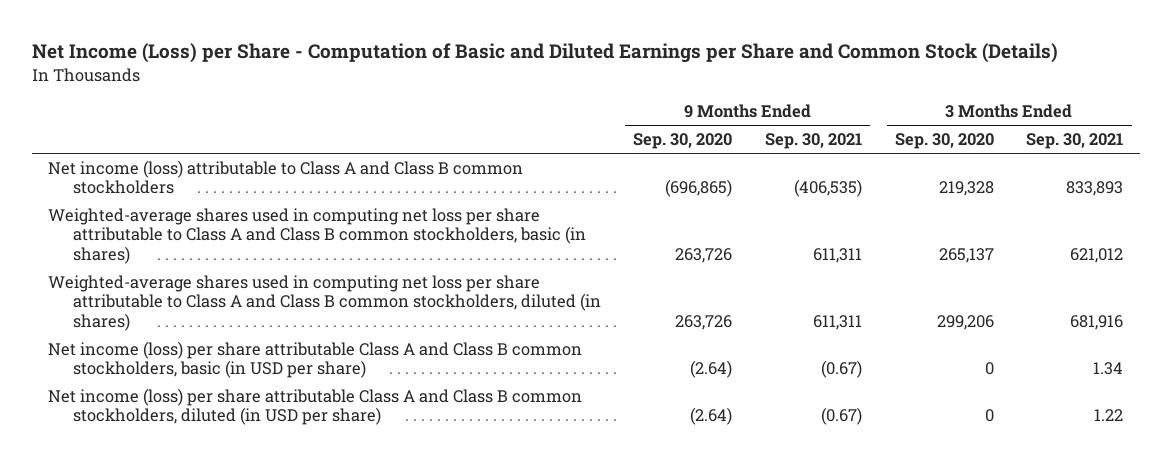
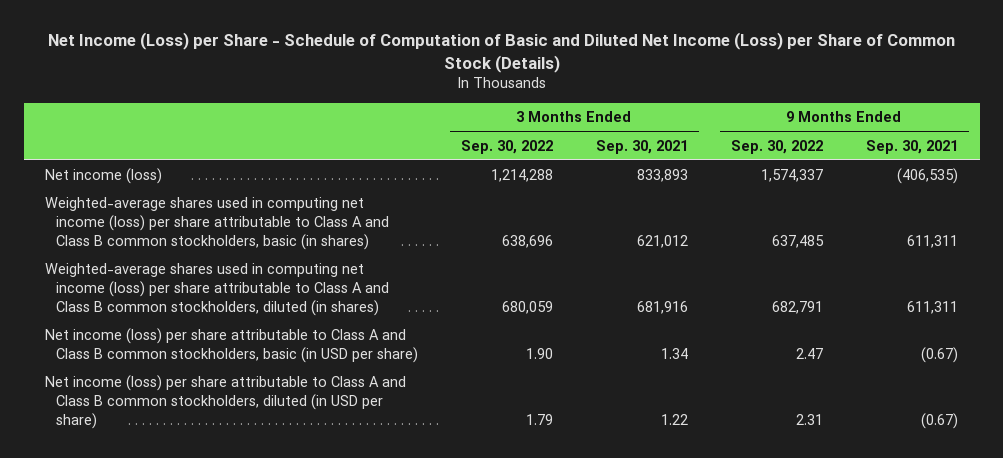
- Net Income (Loss) per Share - Computation of Basic and Diluted Earnings per Share and Common Stock (Details)
+ Net Income (Loss) per Share - Schedule of Computation of Basic and Diluted Net Income (Loss) per Share of Common Stock (Details)
- | 9 Months Ended Sep. 30, 2020 | 9 Months Ended Sep. 30, 2021 | 3 Months Ended Sep. 30, 2020 | 3 Months Ended Sep. 30, 2021
+ | 3 Months Ended Sep. 30, 2022 | 3 Months Ended Sep. 30, 2021 | 9 Months Ended Sep. 30, 2022 | 9 Months Ended Sep. 30, 2021
- Net income (loss) attributable to Class A and Class B common stockholders | (696,865) | (406,535) | 219,328 | 833,893
- Weighted-average shares used in computing net loss per share attributable to Class A and Class B common stockholders, basic (in shares) | 263,726 | 611,311 | 265,137 | 621,012
- Weighted-average shares used in computing net loss per share attributable to Class A and Class B common stockholders, diluted (in shares) | 263,726 | 611,311 | 299,206 | 681,916
- Net income (loss) per share attributable Class A and Class B common stockholders, basic (in USD per share) | (2.64) | (0.67) | 0 | 1.34
- Net income (loss) per share attributable Class A and Class B common stockholders, diluted (in USD per share) | (2.64) | (0.67) | 0 | 1.22
+ Net income (loss) | 1,214,288 | 833,893 | 1,574,337 | (406,535)
+ Weighted-average shares used in computing net income (loss) per share attributable to Class A and Class B common stockholders, basic (in shares) | 638,696 | 621,012 | 637,485 | 611,311
+ Weighted-average shares used in computing net income (loss) per share attributable to Class A and Class B common stockholders, diluted (in shares) | 680,059 | 681,916 | 682,791 | 611,311
+ Net income (loss) per share attributable to Class A and Class B common stockholders, basic (in USD per share) | 1.90 | 1.34 | 2.47 | (0.67)
+ Net income (loss) per share attributable to Class A and Class B common stockholders, diluted (in USD per share) | 1.79 | 1.22 | 2.31 | (0.67)

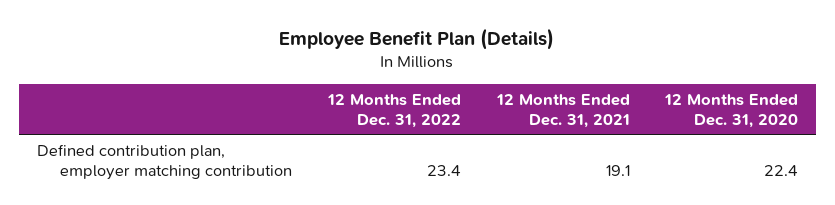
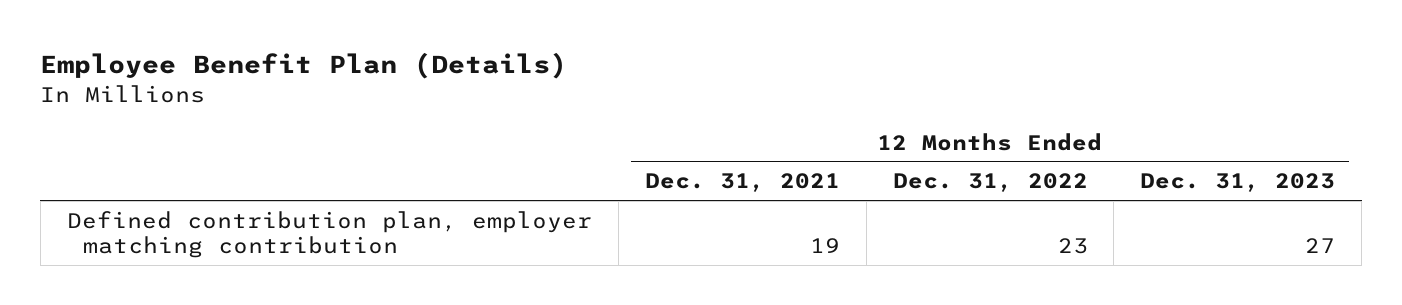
- | 12 Months Ended Dec. 31, 2022 | 12 Months Ended Dec. 31, 2021 | 12 Months Ended Dec. 31, 2020
+ | 12 Months Ended Dec. 31, 2021 | 12 Months Ended Dec. 31, 2022 | 12 Months Ended Dec. 31, 2023
- Defined contribution plan, employer matching contribution | 23.4 | 19.1 | 22.4
+ Defined contribution plan, employer matching contribution | 19 | 23 | 27

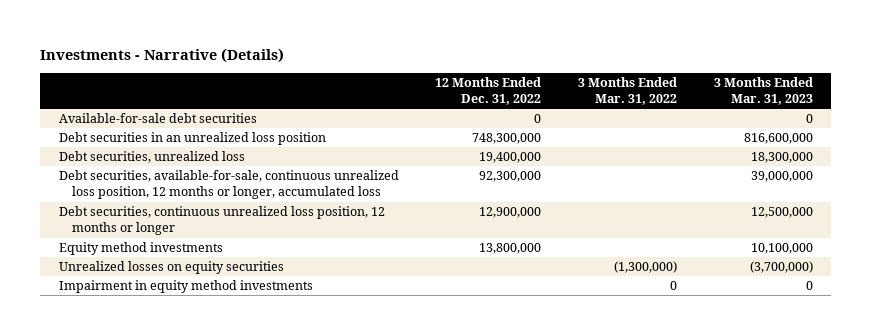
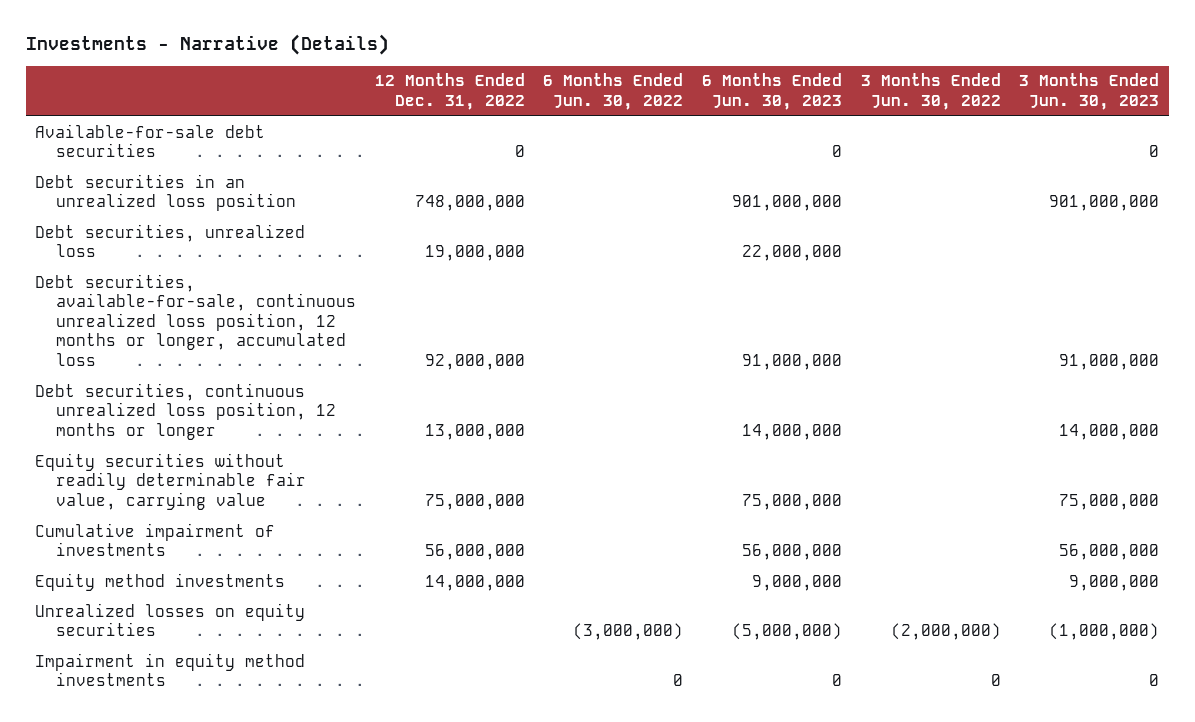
- | 12 Months Ended Dec. 31, 2022 | 3 Months Ended Mar. 31, 2022 | 3 Months Ended Mar. 31, 2023
+ | 12 Months Ended Dec. 31, 2022 | 6 Months Ended Jun. 30, 2022 | 6 Months Ended Jun. 30, 2023 | 3 Months Ended Jun. 30, 2022 | 3 Months Ended Jun. 30, 2023
- Debt securities in an unrealized loss position | 748,300,000 | | 816,600,000
- Debt securities, unrealized loss | 19,400,000 | | 18,300,000
- Debt securities, available-for-sale, continuous unrealized loss position, 12 months or longer, accumulated loss | 92,300,000 | | 39,000,000
- Debt securities, continuous unrealized loss position, 12 months or longer | 12,900,000 | | 12,500,000
- Equity method investments | 13,800,000 | | 10,100,000
+ Debt securities in an unrealized loss position | 748,000,000 | | 901,000,000 | | 901,000,000
+ Debt securities, unrealized loss | 19,000,000 | | 22,000,000 | |
+ Debt securities, available-for-sale, continuous unrealized loss position, 12 months or longer, accumulated loss | 92,000,000 | | 91,000,000 | | 91,000,000
+ Debt securities, continuous unrealized loss position, 12 months or longer | 13,000,000 | | 14,000,000 | | 14,000,000
+ Equity securities without readily determinable fair value, carrying value | 75,000,000 | | 75,000,000 | | 75,000,000
+ Cumulative impairment of investments | 56,000,000 | | 56,000,000 | | 56,000,000
+ Equity method investments | 14,000,000 | | 9,000,000 | | 9,000,000

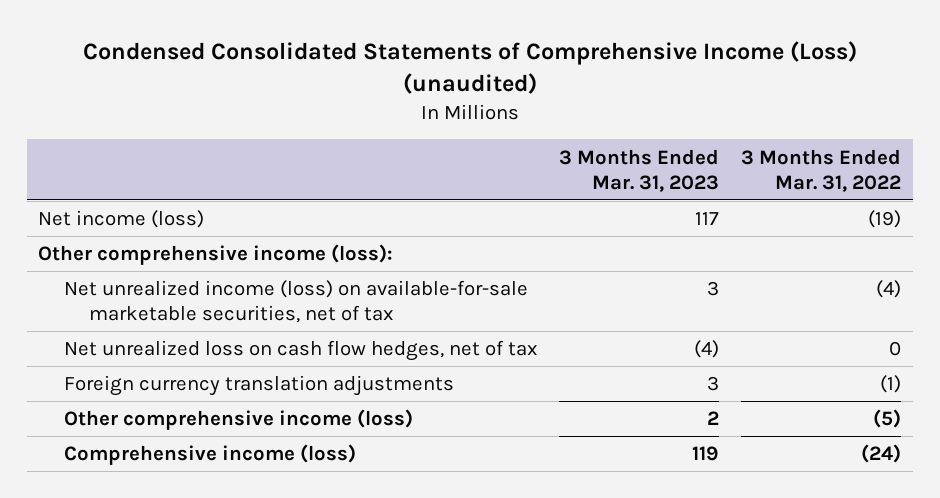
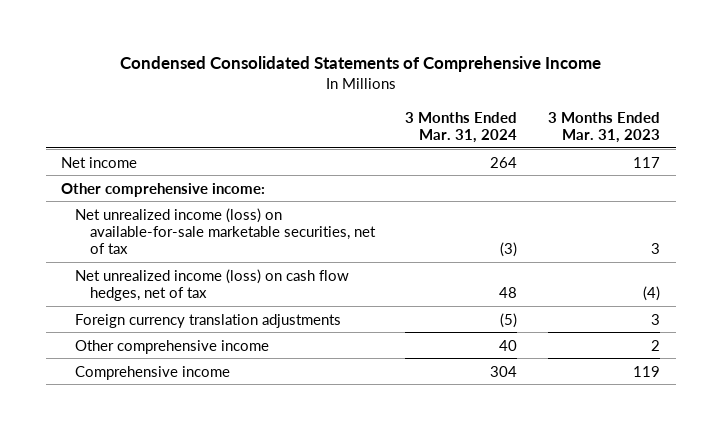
- Condensed Consolidated Statements of Comprehensive Income (Loss) (unaudited)
+ Condensed Consolidated Statements of Comprehensive Income
- | 3 Months Ended Mar. 31, 2023 | 3 Months Ended Mar. 31, 2022
+ | 3 Months Ended Mar. 31, 2024 | 3 Months Ended Mar. 31, 2023
- Net income (loss) | 117 | (19)
- Other comprehensive income (loss):
+ Net income | 264 | 117
+ Other comprehensive income:
- Net unrealized loss on cash flow hedges, net of tax | (4) | 0
+ Net unrealized income (loss) on cash flow hedges, net of tax | 48 | (4)
- Other comprehensive income (loss) | 2 | (5)
- Comprehensive income (loss) | 119 | (24)
+ Other comprehensive income | 40 | 2
+ Comprehensive income | 304 | 119

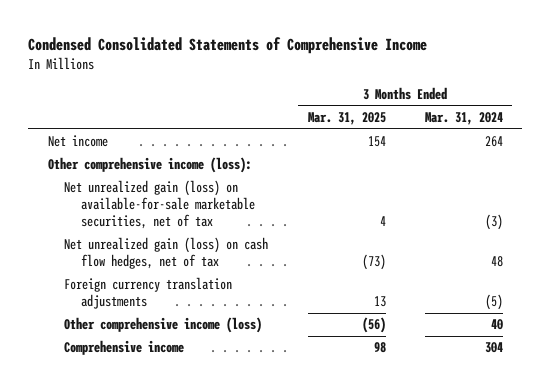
- | 3 Months Ended Mar. 31, 2024 | 3 Months Ended Mar. 31, 2023
+ | 3 Months Ended Mar. 31, 2025 | 3 Months Ended Mar. 31, 2024
- Other comprehensive income:
- Net unrealized income (loss) on available-for-sale marketable securities, net of tax | (3) | 3
- Net unrealized income (loss) on cash flow hedges, net of tax | 48 | (4)
+ Other comprehensive income (loss):
+ Net unrealized gain (loss) on available-for-sale marketable securities, net of tax | 4 | (3)
+ Net unrealized gain (loss) on cash flow hedges, net of tax | (73) | 48
- Other comprehensive income | 40 | 2
+ Other comprehensive income (loss) | (56) | 40

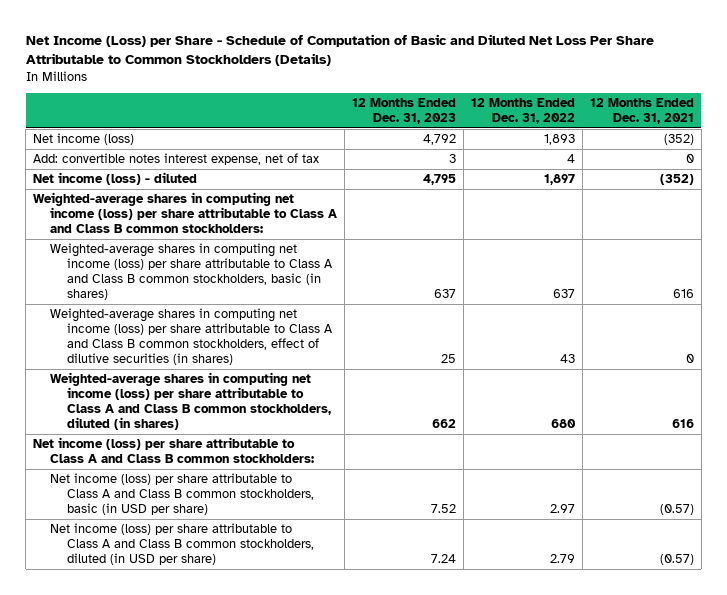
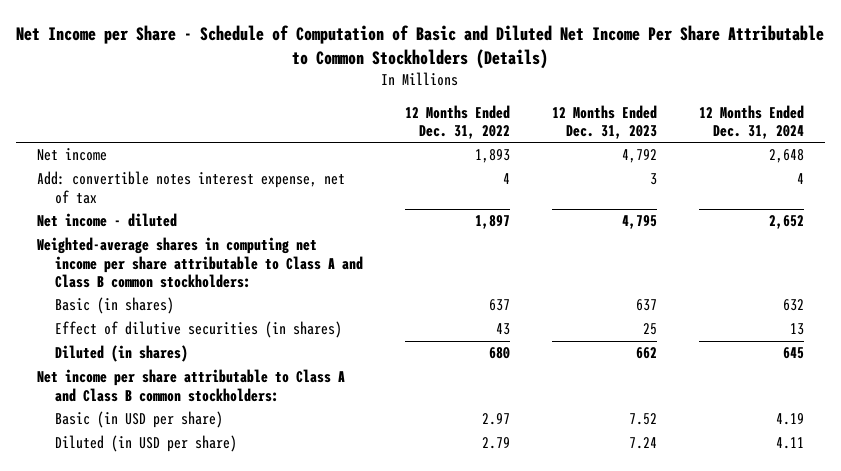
- Net Income (Loss) per Share - Schedule of Computation of Basic and Diluted Net Loss Per Share Attributable to Common Stockholders (Details)
+ Net Income per Share - Schedule of Computation of Basic and Diluted Net Income Per Share Attributable to Common Stockholders (Details)
- | 12 Months Ended Dec. 31, 2023 | 12 Months Ended Dec. 31, 2022 | 12 Months Ended Dec. 31, 2021
+ | 12 Months Ended Dec. 31, 2022 | 12 Months Ended Dec. 31, 2023 | 12 Months Ended Dec. 31, 2024
- Net income (loss) | 4,792 | 1,893 | (352)
+ Net income | 1,893 | 4,792 | 2,648
- Net income (loss) - diluted | 4,795 | 1,897 | (352)
- Weighted-average shares in computing net income (loss) per share attributable to Class A and Class B common stockholders:
- Weighted-average shares in computing net income (loss) per share attributable to Class A and Class B common stockholders, basic (in shares) | 637 | 637 | 616
- Weighted-average shares in computing net income (loss) per share attributable to Class A and Class B common stockholders, effect of dilutive securities (in shares) | 25 | 43 | 0
- Weighted-average shares in computing net income (loss) per share attributable to Class A and Class B common stockholders, diluted (in shares) | 662 | 680 | 616
- Net income (loss) per share attributable to Class A and Class B common stockholders:
- Net income (loss) per share attributable to Class A and Class B common stockholders, basic (in USD per share) | 7.52 | 2.97 | (0.57)
- Net income (loss) per share attributable to Class A and Class B common stockholders, diluted (in USD per share) | 7.24 | 2.79 | (0.57)
+ Net income - diluted | 1,897 | 4,795 | 2,652
+ Weighted-average shares in computing net income per share attributable to Class A and Class B common stockholders:
+ Basic (in shares) | 637 | 637 | 632
+ Effect of dilutive securities (in shares) | 43 | 25 | 13
+ Diluted (in shares) | 680 | 662 | 645
+ Net income per share attributable to Class A and Class B common stockholders:
+ Basic (in USD per share) | 2.97 | 7.52 | 4.19
+ Diluted (in USD per share) | 2.79 | 7.24 | 4.11

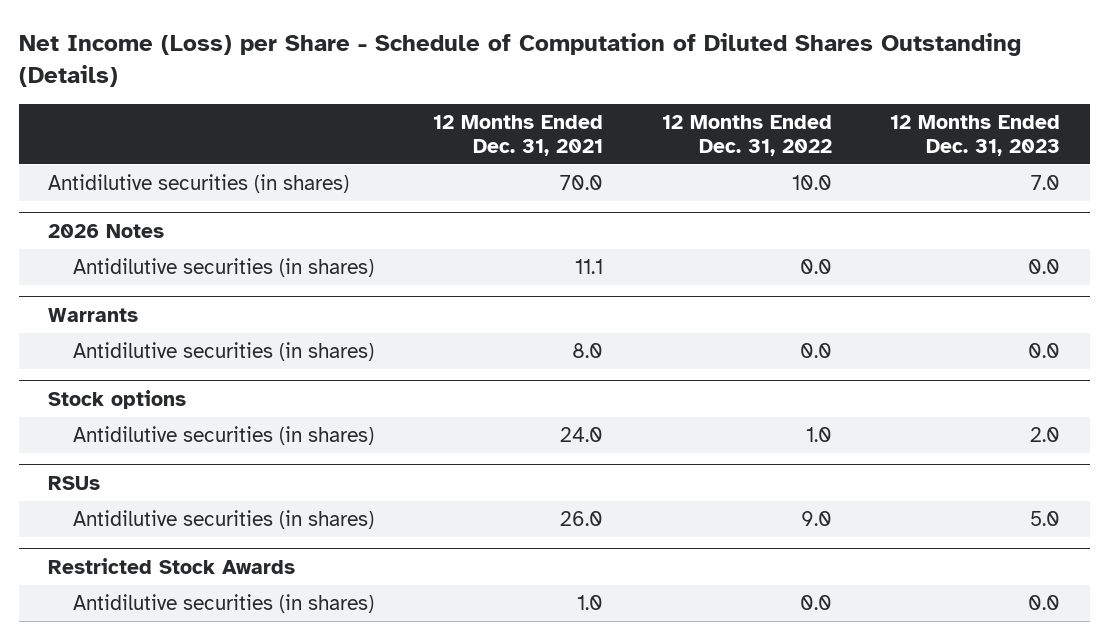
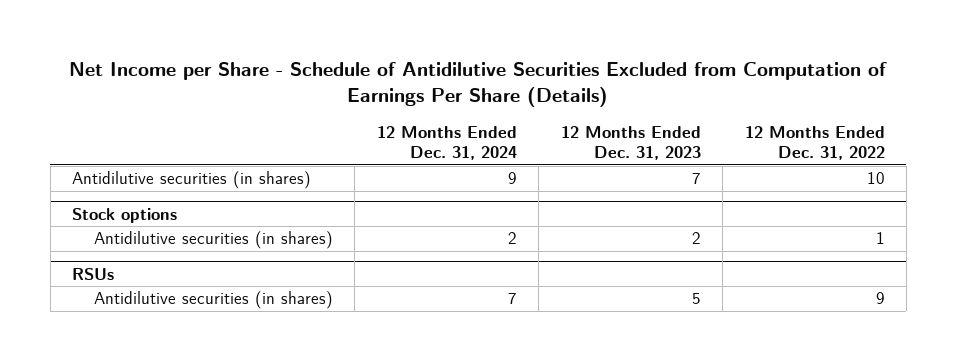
- Net Income (Loss) per Share - Schedule of Computation of Diluted Shares Outstanding (Details)
+ Net Income per Share - Schedule of Antidilutive Securities Excluded from Computation of Earnings Per Share (Details)
- | 12 Months Ended Dec. 31, 2021 | 12 Months Ended Dec. 31, 2022 | 12 Months Ended Dec. 31, 2023
+ | 12 Months Ended Dec. 31, 2024 | 12 Months Ended Dec. 31, 2023 | 12 Months Ended Dec. 31, 2022
- Antidilutive securities (in shares) | 70.0 | 10.0 | 7.0
- 2026 Notes
- Antidilutive securities (in shares) | 11.1 | 0.0 | 0.0
- Warrants
- Antidilutive securities (in shares) | 8.0 | 0.0 | 0.0
+ Antidilutive securities (in shares) | 9 | 7 | 10
@ Stock options
- Antidilutive securities (in shares) | 24.0 | 1.0 | 2.0
+ Antidilutive securities (in shares) | 2 | 2 | 1
@ RSUs
- Antidilutive securities (in shares) | 26.0 | 9.0 | 5.0
- Restricted Stock Awards
- Antidilutive securities (in shares) | 1.0 | 0.0 | 0.0
@ RSUs
+ Antidilutive securities (in shares) | 7 | 5 | 9

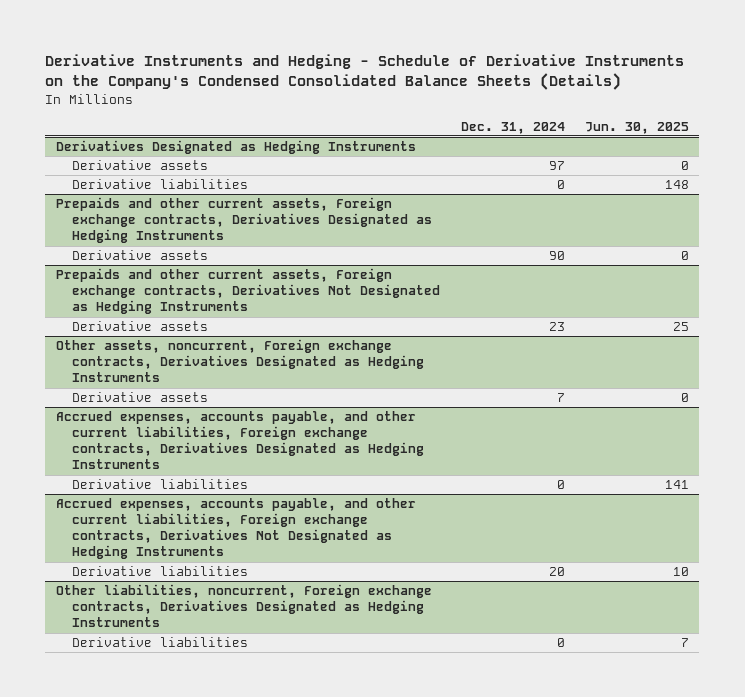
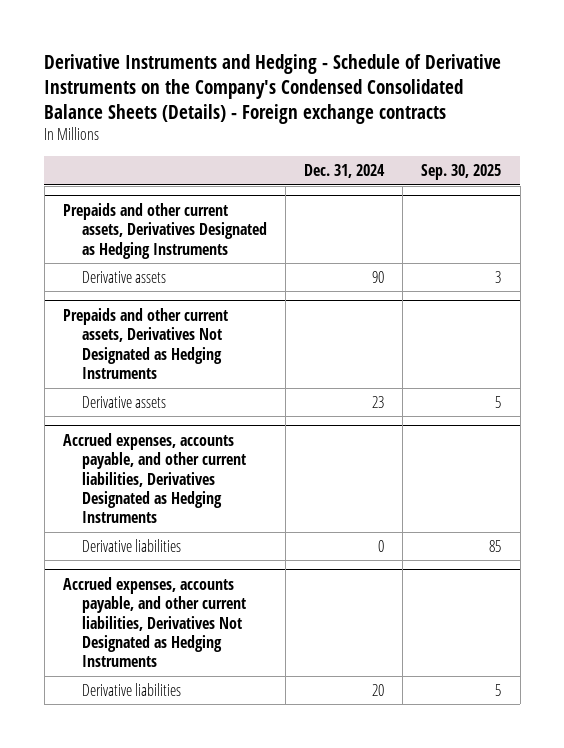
- Derivative Instruments and Hedging - Schedule of Derivative Instruments on the Company's Condensed Consolidated Balance Sheets (Details)
+ Derivative Instruments and Hedging - Schedule of Derivative Instruments on the Company's Condensed Consolidated Balance Sheets (Details) - Foreign exchange contracts
- | Dec. 31, 2024 | Jun. 30, 2025
+ | Dec. 31, 2024 | Sep. 30, 2025
- Derivatives Designated as Hedging Instruments
- Derivative assets | 97 | 0
- Derivative liabilities | 0 | 148
- Prepaids and other current assets, Foreign exchange contracts, Derivatives Designated as Hedging Instruments
+ Prepaids and other current assets, Derivatives Designated as Hedging Instruments
- Prepaids and other current assets, Foreign exchange contracts, Derivatives Not Designated as Hedging Instruments
+ Prepaids and other current assets, Derivatives Not Designated as Hedging Instruments
- Other assets, noncurrent, Foreign exchange contracts, Derivatives Designated as Hedging Instruments
- Derivative assets | 7 | 0
- Accrued expenses, accounts payable, and other current liabilities, Foreign exchange contracts, Derivatives Designated as Hedging Instruments
+ Accrued expenses, accounts payable, and other current liabilities, Derivatives Designated as Hedging Instruments
- Accrued expenses, accounts payable, and other current liabilities, Foreign exchange contracts, Derivatives Not Designated as Hedging Instruments
+ Accrued expenses, accounts payable, and other current liabilities, Derivatives Not Designated as Hedging Instruments
- Other liabilities, noncurrent, Foreign exchange contracts, Derivatives Designated as Hedging Instruments
- Derivative liabilities | 0 | 7

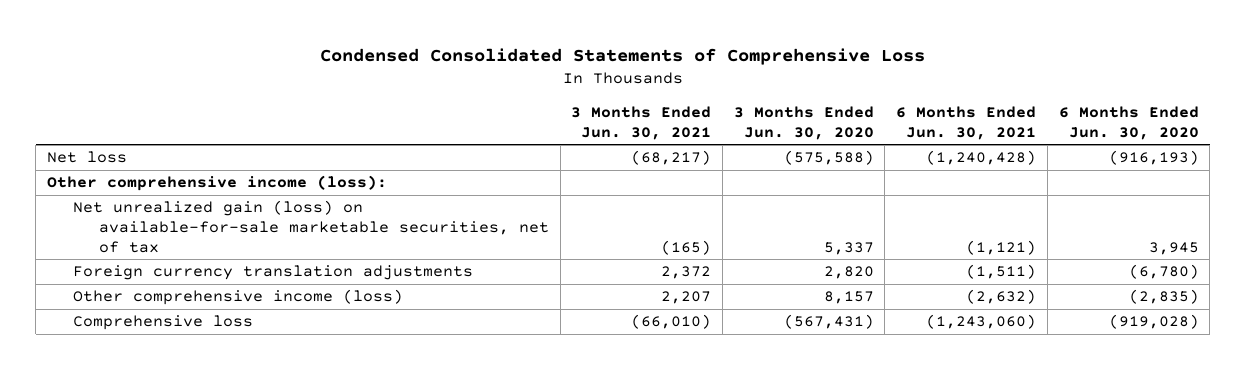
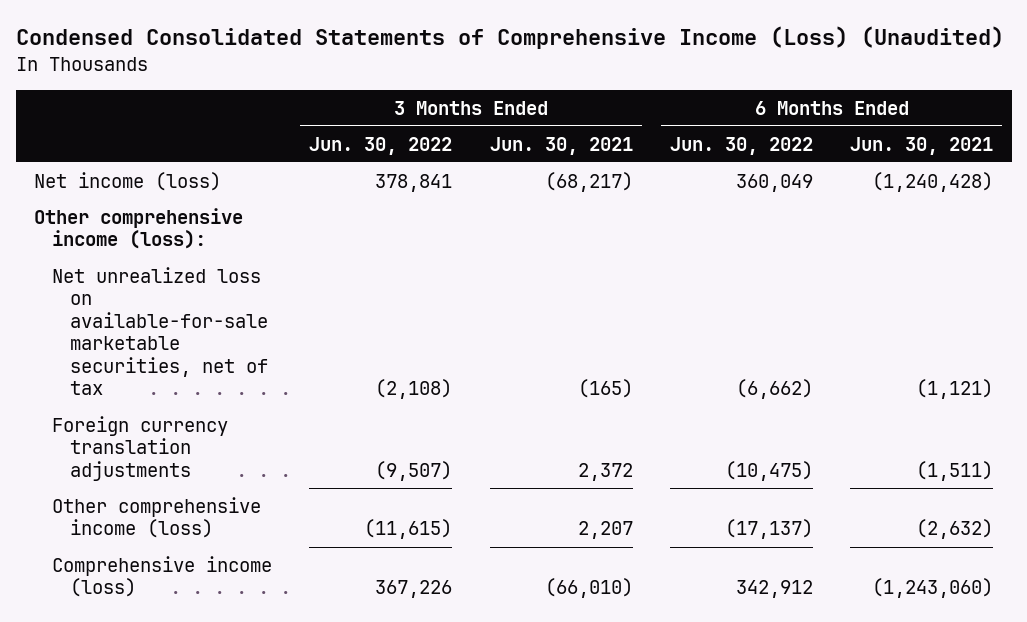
- Condensed Consolidated Statements of Comprehensive Loss
+ Condensed Consolidated Statements of Comprehensive Income (Loss) (Unaudited)
- | 3 Months Ended Jun. 30, 2021 | 3 Months Ended Jun. 30, 2020 | 6 Months Ended Jun. 30, 2021 | 6 Months Ended Jun. 30, 2020
+ | 3 Months Ended Jun. 30, 2022 | 3 Months Ended Jun. 30, 2021 | 6 Months Ended Jun. 30, 2022 | 6 Months Ended Jun. 30, 2021
- Net loss | (68,217) | (575,588) | (1,240,428) | (916,193)
+ Net income (loss) | 378,841 | (68,217) | 360,049 | (1,240,428)
- Net unrealized gain (loss) on available-for-sale marketable securities, net of tax | (165) | 5,337 | (1,121) | 3,945
+ Net unrealized loss on available-for-sale marketable securities, net of tax | (2,108) | (165) | (6,662) | (1,121)
- Comprehensive loss | (66,010) | (567,431) | (1,243,060) | (919,028)
+ Comprehensive income (loss) | 367,226 | (66,010) | 342,912 | (1,243,060)

